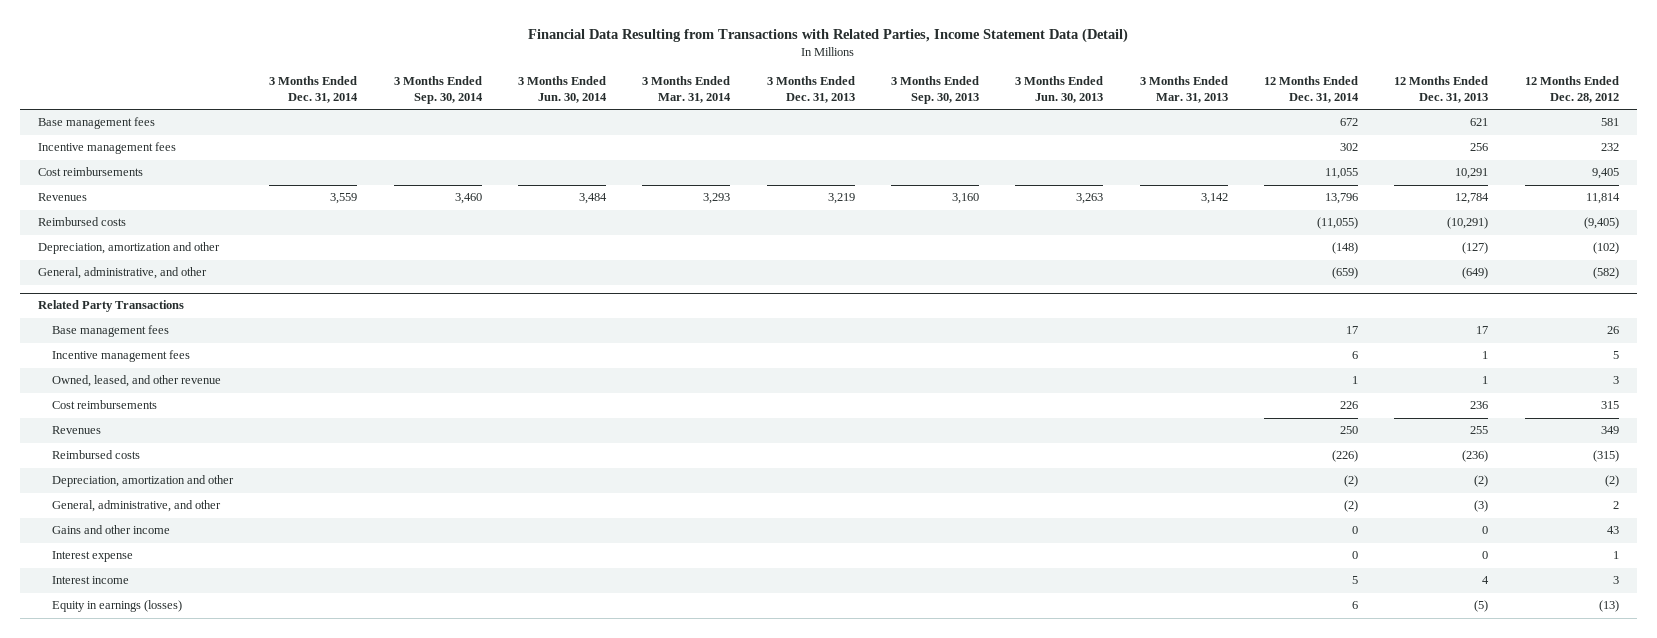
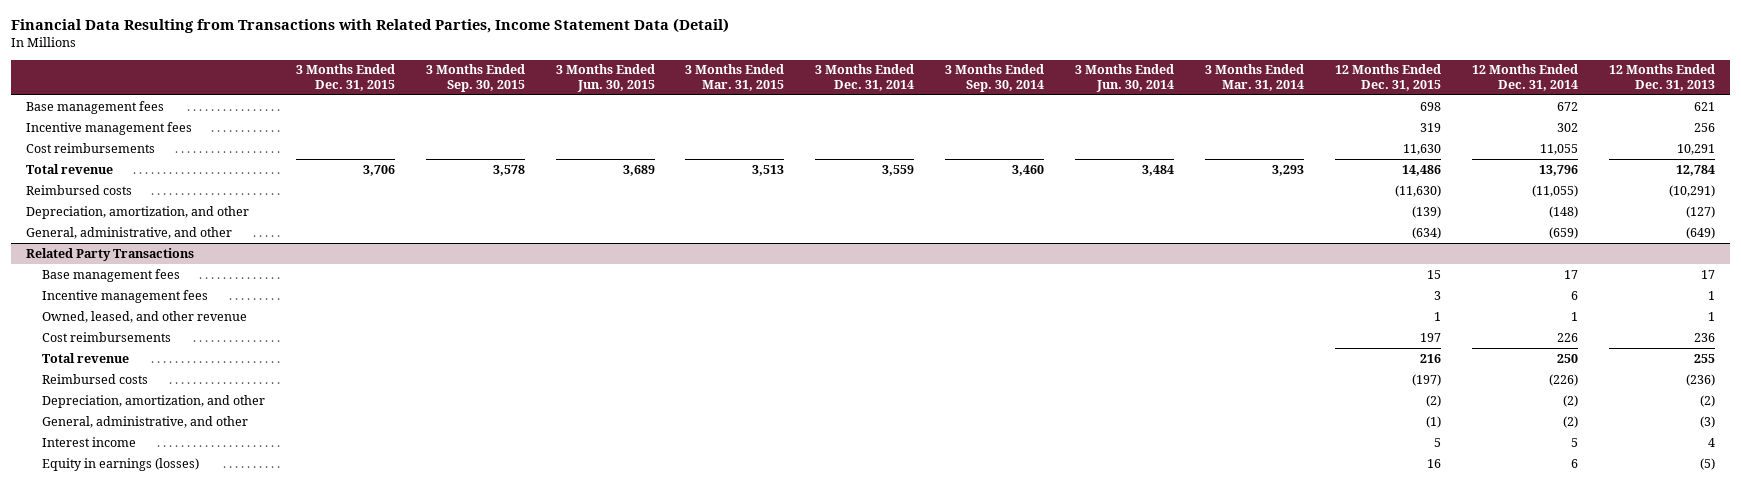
- | 3 Months Ended Dec. 31, 2014 | 3 Months Ended Sep. 30, 2014 | 3 Months Ended Jun. 30, 2014 | 3 Months Ended Mar. 31, 2014 | 3 Months Ended Dec. 31, 2013 | 3 Months Ended Sep. 30, 2013 | 3 Months Ended Jun. 30, 2013 | 3 Months Ended Mar. 31, 2013 | 12 Months Ended Dec. 31, 2014 | 12 Months Ended Dec. 31, 2013 | 12 Months Ended Dec. 28, 2012
+ | 3 Months Ended Dec. 31, 2015 | 3 Months Ended Sep. 30, 2015 | 3 Months Ended Jun. 30, 2015 | 3 Months Ended Mar. 31, 2015 | 3 Months Ended Dec. 31, 2014 | 3 Months Ended Sep. 30, 2014 | 3 Months Ended Jun. 30, 2014 | 3 Months Ended Mar. 31, 2014 | 12 Months Ended Dec. 31, 2015 | 12 Months Ended Dec. 31, 2014 | 12 Months Ended Dec. 31, 2013
- Revenues | 3,559 | 3,460 | 3,484 | 3,293 | 3,219 | 3,160 | 3,263 | 3,142 | 13,796 | 12,784 | 11,814
+ Total revenue | 3,706 | 3,578 | 3,689 | 3,513 | 3,559 | 3,460 | 3,484 | 3,293 | 14,486 | 13,796 | 12,784
- Depreciation, amortization and other | | | | | | | | | (148) | (127) | (102)
+ Depreciation, amortization, and other | | | | | | | | | (139) | (148) | (127)
@ Related Party Transactions
- Revenues | | | | | | | | | 250 | 255 | 349
+ Total revenue | | | | | | | | | 216 | 250 | 255
- Depreciation, amortization and other | | | | | | | | | (2) | (2) | (2)
+ Depreciation, amortization, and other | | | | | | | | | (2) | (2) | (2)
- Gains and other income | | | | | | | | | 0 | 0 | 43
- Interest expense | | | | | | | | | 0 | 0 | 1

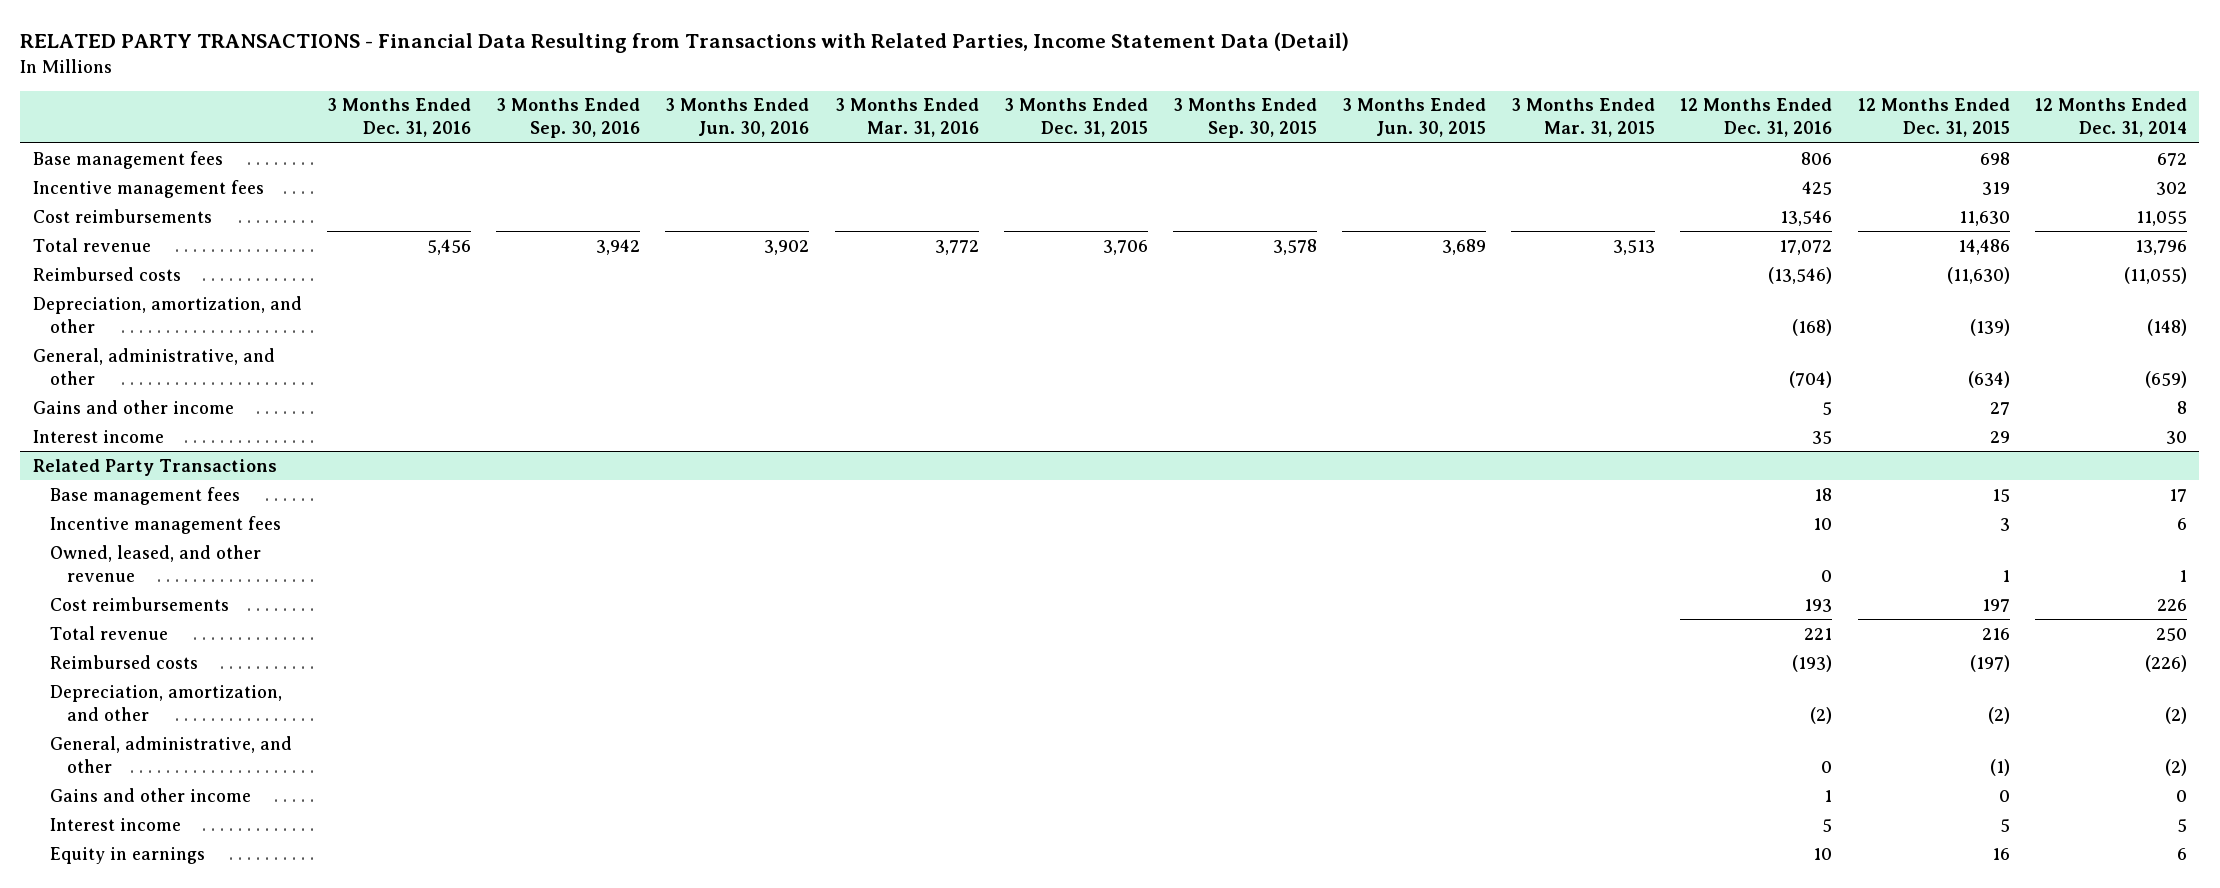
- Financial Data Resulting from Transactions with Related Parties, Income Statement Data (Detail)
+ RELATED PARTY TRANSACTIONS - Financial Data Resulting from Transactions with Related Parties, Income Statement Data (Detail)
- | 3 Months Ended Dec. 31, 2015 | 3 Months Ended Sep. 30, 2015 | 3 Months Ended Jun. 30, 2015 | 3 Months Ended Mar. 31, 2015 | 3 Months Ended Dec. 31, 2014 | 3 Months Ended Sep. 30, 2014 | 3 Months Ended Jun. 30, 2014 | 3 Months Ended Mar. 31, 2014 | 12 Months Ended Dec. 31, 2015 | 12 Months Ended Dec. 31, 2014 | 12 Months Ended Dec. 31, 2013
+ | 3 Months Ended Dec. 31, 2016 | 3 Months Ended Sep. 30, 2016 | 3 Months Ended Jun. 30, 2016 | 3 Months Ended Mar. 31, 2016 | 3 Months Ended Dec. 31, 2015 | 3 Months Ended Sep. 30, 2015 | 3 Months Ended Jun. 30, 2015 | 3 Months Ended Mar. 31, 2015 | 12 Months Ended Dec. 31, 2016 | 12 Months Ended Dec. 31, 2015 | 12 Months Ended Dec. 31, 2014
+ Gains and other income | | | | | | | | | 5 | 27 | 8
+ Interest income | | | | | | | | | 35 | 29 | 30
@ Related Party Transactions
+ Gains and other income | | | | | | | | | 1 | 0 | 0
- Equity in earnings (losses) | | | | | | | | | 16 | 6 | (5)
+ Equity in earnings | | | | | | | | | 10 | 16 | 6

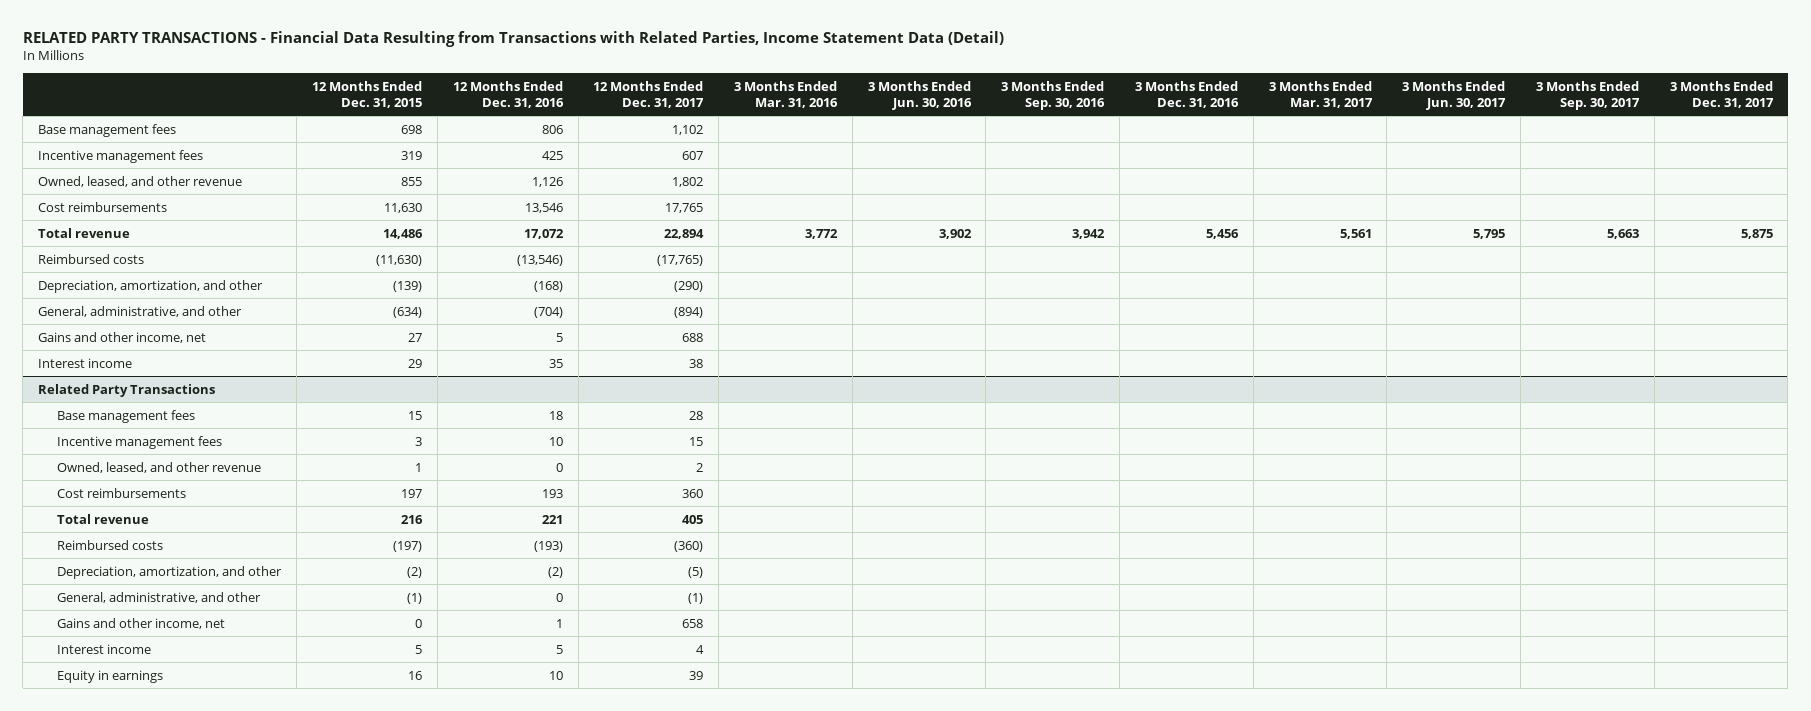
- | 3 Months Ended Dec. 31, 2016 | 3 Months Ended Sep. 30, 2016 | 3 Months Ended Jun. 30, 2016 | 3 Months Ended Mar. 31, 2016 | 3 Months Ended Dec. 31, 2015 | 3 Months Ended Sep. 30, 2015 | 3 Months Ended Jun. 30, 2015 | 3 Months Ended Mar. 31, 2015 | 12 Months Ended Dec. 31, 2016 | 12 Months Ended Dec. 31, 2015 | 12 Months Ended Dec. 31, 2014
+ | 12 Months Ended Dec. 31, 2015 | 12 Months Ended Dec. 31, 2016 | 12 Months Ended Dec. 31, 2017 | 3 Months Ended Mar. 31, 2016 | 3 Months Ended Jun. 30, 2016 | 3 Months Ended Sep. 30, 2016 | 3 Months Ended Dec. 31, 2016 | 3 Months Ended Mar. 31, 2017 | 3 Months Ended Jun. 30, 2017 | 3 Months Ended Sep. 30, 2017 | 3 Months Ended Dec. 31, 2017
+ Owned, leased, and other revenue | 855 | 1,126 | 1,802 | | | | | | | |
- Gains and other income | | | | | | | | | 5 | 27 | 8
+ Gains and other income, net | 27 | 5 | 688 | | | | | | | |
@ Related Party Transactions
- Gains and other income | | | | | | | | | 1 | 0 | 0
+ Gains and other income, net | 0 | 1 | 658 | | | | | | | |

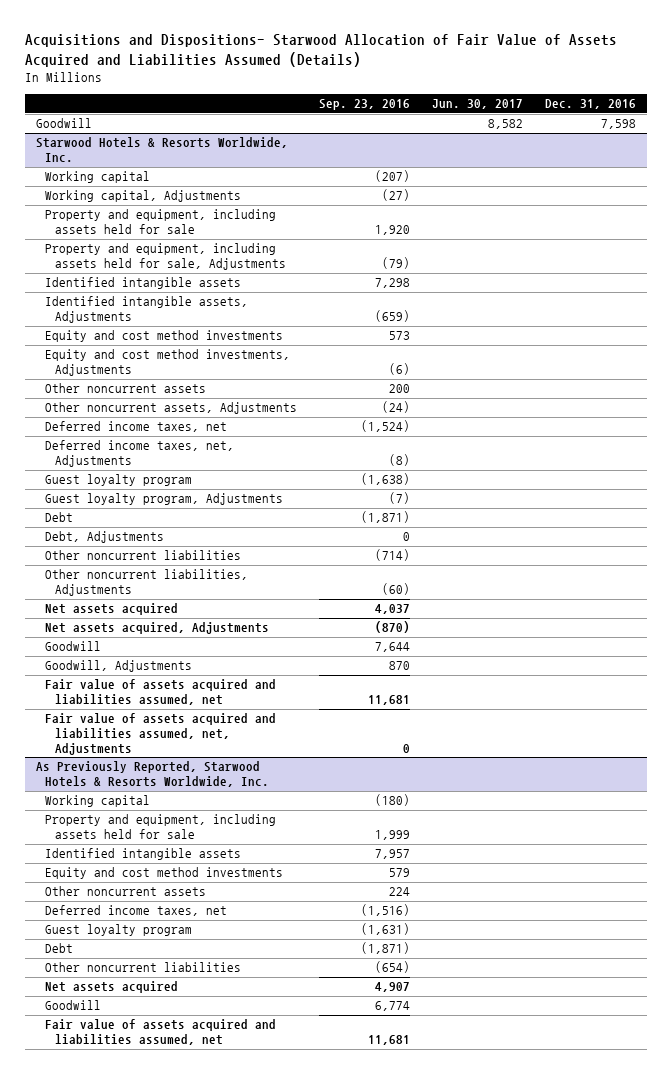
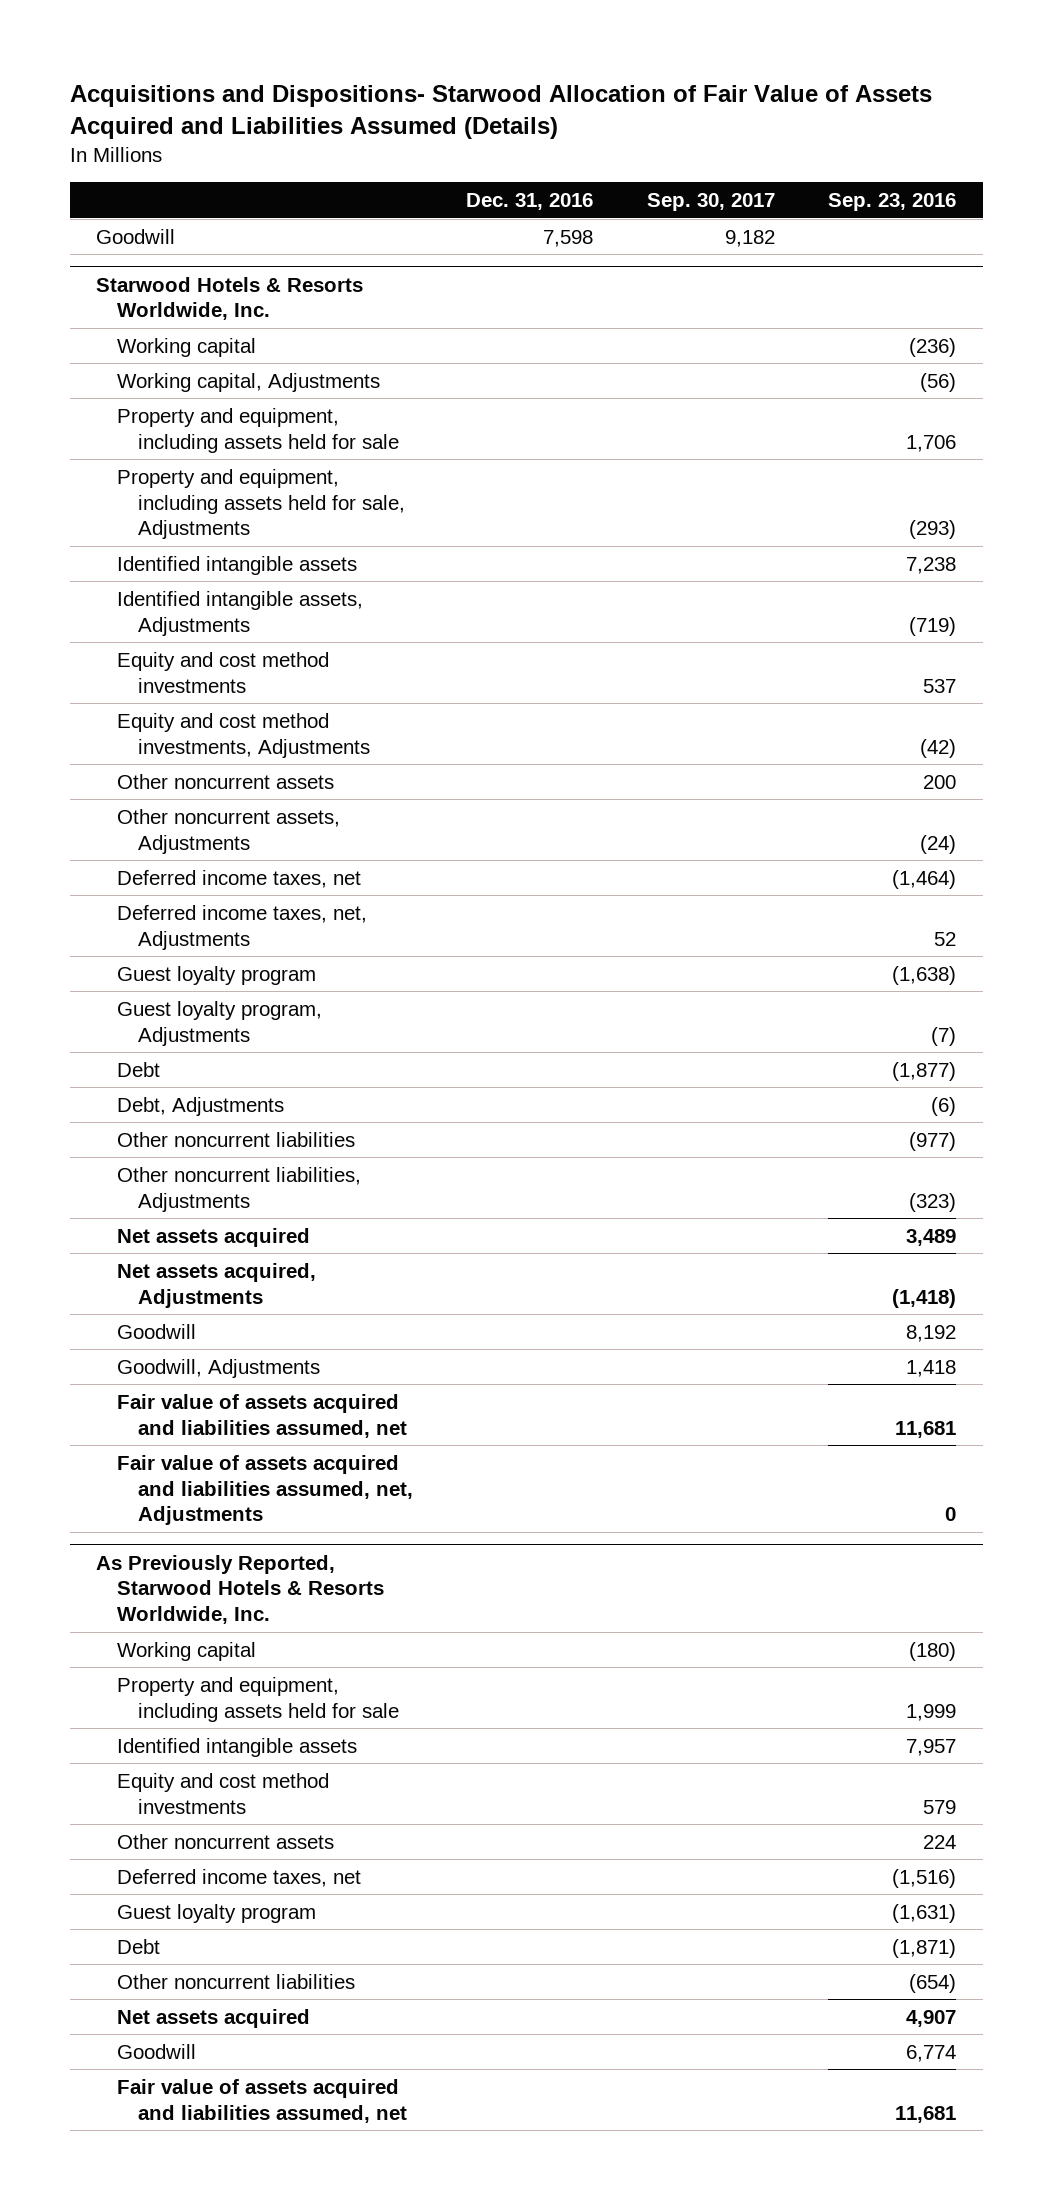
- | Sep. 23, 2016 | Jun. 30, 2017 | Dec. 31, 2016
+ | Dec. 31, 2016 | Sep. 30, 2017 | Sep. 23, 2016
@ Starwood Hotels & Resorts Worldwide, Inc.
- Working capital | (207) | |
- Working capital, Adjustments | (27) | |
- Property and equipment, including assets held for sale | 1,920 | |
- Property and equipment, including assets held for sale, Adjustments | (79) | |
- Identified intangible assets | 7,298 | |
- Identified intangible assets, Adjustments | (659) | |
- Equity and cost method investments | 573 | |
- Equity and cost method investments, Adjustments | (6) | |
+ Working capital | | | (236)
+ Working capital, Adjustments | | | (56)
+ Property and equipment, including assets held for sale | | | 1,706
+ Property and equipment, including assets held for sale, Adjustments | | | (293)
+ Identified intangible assets | | | 7,238
+ Identified intangible assets, Adjustments | | | (719)
+ Equity and cost method investments | | | 537
+ Equity and cost method investments, Adjustments | | | (42)
- Deferred income taxes, net | (1,524) | |
- Deferred income taxes, net, Adjustments | (8) | |
+ Deferred income taxes, net | | | (1,464)
+ Deferred income taxes, net, Adjustments | | | 52
- Debt | (1,871) | |
- Debt, Adjustments | 0 | |
- Other noncurrent liabilities | (714) | |
- Other noncurrent liabilities, Adjustments | (60) | |
- Net assets acquired | 4,037 | |
- Net assets acquired, Adjustments | (870) | |
- Goodwill | 7,644 | |
- Goodwill, Adjustments | 870 | |
+ Debt | | | (1,877)
+ Debt, Adjustments | | | (6)
+ Other noncurrent liabilities | | | (977)
+ Other noncurrent liabilities, Adjustments | | | (323)
+ Net assets acquired | | | 3,489
+ Net assets acquired, Adjustments | | | (1,418)
+ Goodwill | | | 8,192
+ Goodwill, Adjustments | | | 1,418

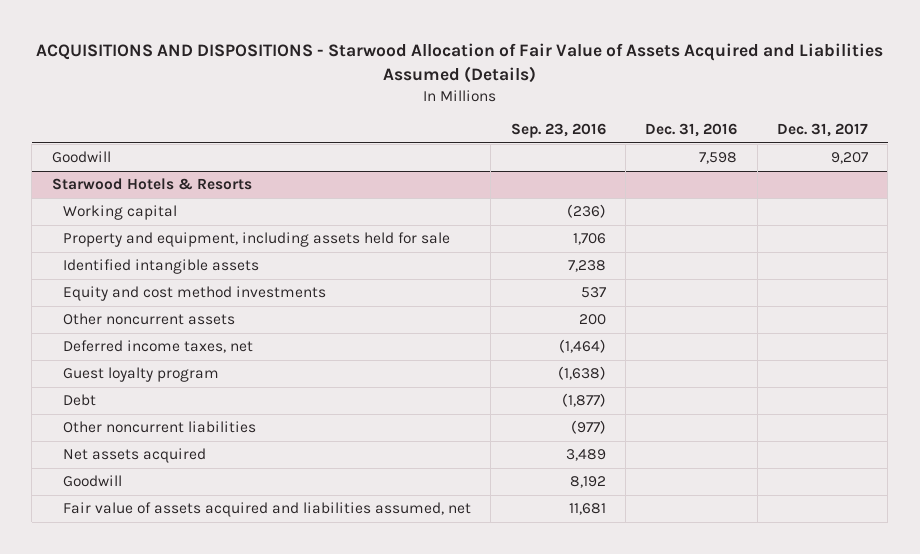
- Acquisitions and Dispositions- Starwood Allocation of Fair Value of Assets Acquired and Liabilities Assumed (Details)
+ ACQUISITIONS AND DISPOSITIONS - Starwood Allocation of Fair Value of Assets Acquired and Liabilities Assumed (Details)
- | Dec. 31, 2016 | Sep. 30, 2017 | Sep. 23, 2016
+ | Sep. 23, 2016 | Dec. 31, 2016 | Dec. 31, 2017
- Starwood Hotels & Resorts Worldwide, Inc.
+ Starwood Hotels & Resorts
- Working capital, Adjustments | | | (56)
- Property and equipment, including assets held for sale, Adjustments | | | (293)
- Identified intangible assets, Adjustments | | | (719)
- Equity and cost method investments, Adjustments | | | (42)
- Other noncurrent assets, Adjustments | | | (24)
- Deferred income taxes, net, Adjustments | | | 52
- Guest loyalty program, Adjustments | | | (7)
- Debt, Adjustments | | | (6)
- Other noncurrent liabilities, Adjustments | | | (323)
- Net assets acquired, Adjustments | | | (1,418)
- Goodwill, Adjustments | | | 1,418
- Fair value of assets acquired and liabilities assumed, net, Adjustments | | | 0
- As Previously Reported, Starwood Hotels & Resorts Worldwide, Inc.
- Working capital | | | (180)
- Property and equipment, including assets held for sale | | | 1,999
- Identified intangible assets | | | 7,957
- Equity and cost method investments | | | 579
- Other noncurrent assets | | | 224
- Deferred income taxes, net | | | (1,516)
- Guest loyalty program | | | (1,631)
- Debt | | | (1,871)
- Other noncurrent liabilities | | | (654)
- Net assets acquired | | | 4,907
- Goodwill | | | 6,774
- Fair value of assets acquired and liabilities assumed, net | | | 11,681

